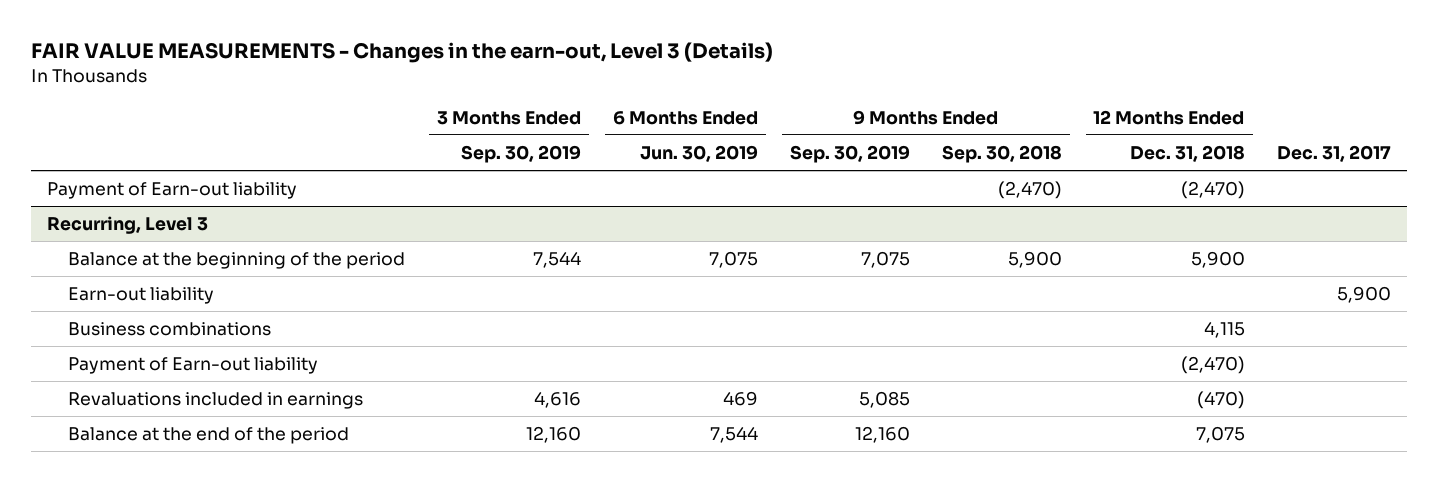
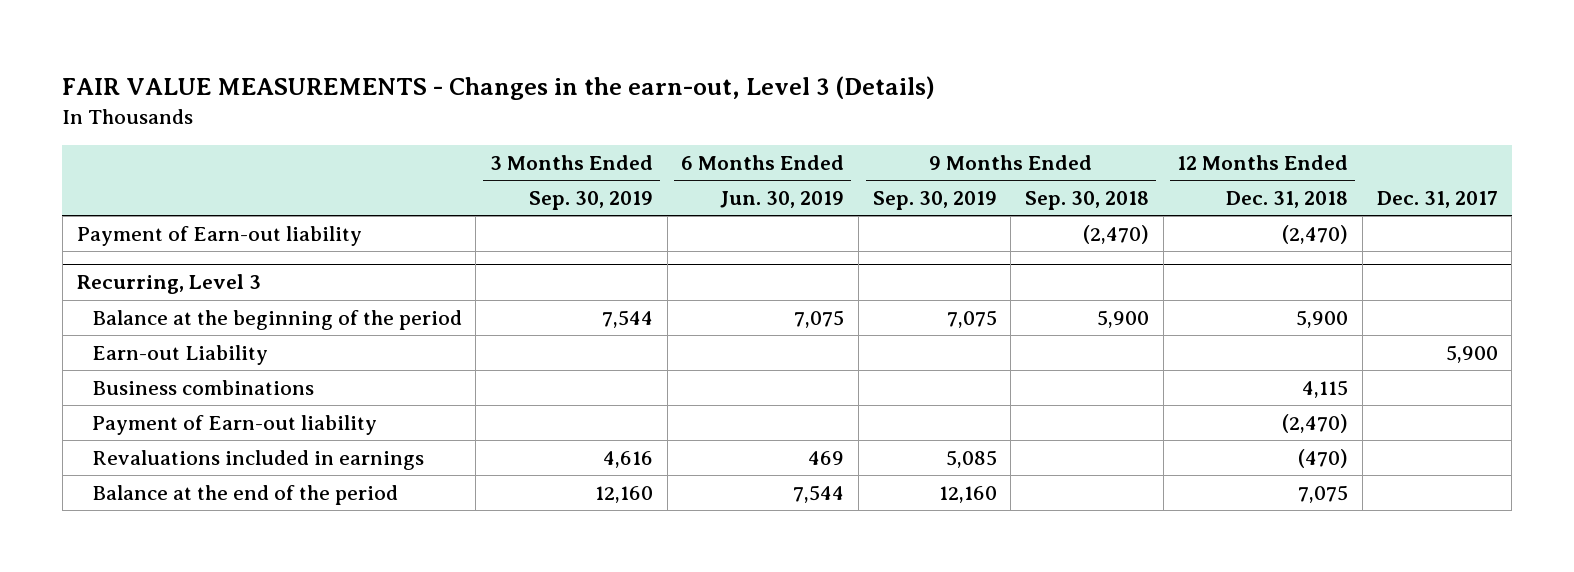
@ Recurring, Level 3
- Earn-out liability | | | | | | 5,900
+ Earn-out Liability | | | | | | 5,900

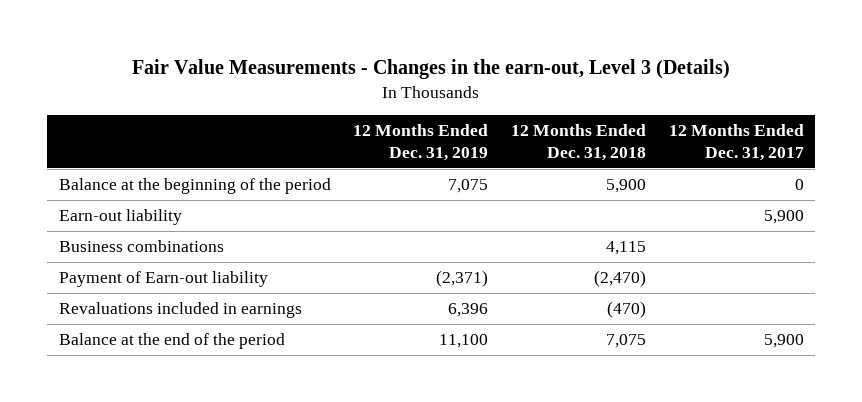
- FAIR VALUE MEASUREMENTS - Changes in the earn-out, Level 3 (Details)
+ Fair Value Measurements - Changes in the earn-out, Level 3 (Details)
- | 3 Months Ended Sep. 30, 2019 | 6 Months Ended Jun. 30, 2019 | 9 Months Ended Sep. 30, 2019 | 9 Months Ended Sep. 30, 2018 | 12 Months Ended Dec. 31, 2018 | Dec. 31, 2017
+ | 12 Months Ended Dec. 31, 2019 | 12 Months Ended Dec. 31, 2018 | 12 Months Ended Dec. 31, 2017
- Payment of Earn-out liability | | | | (2,470) | (2,470) |
- Recurring, Level 3
- Earn-out Liability | | | | | | 5,900
+ Earn-out liability | | | 5,900

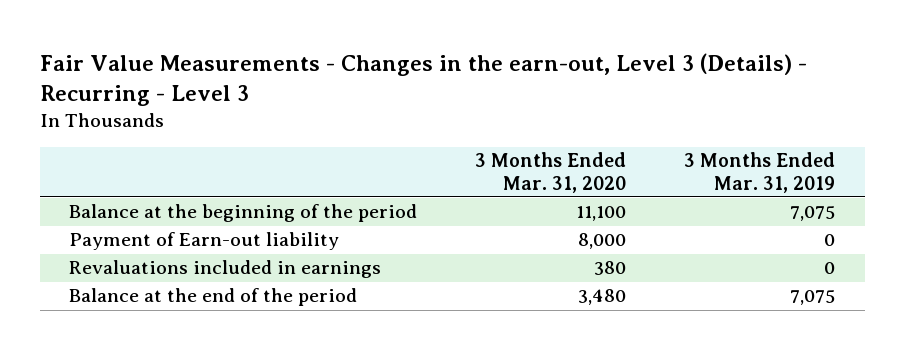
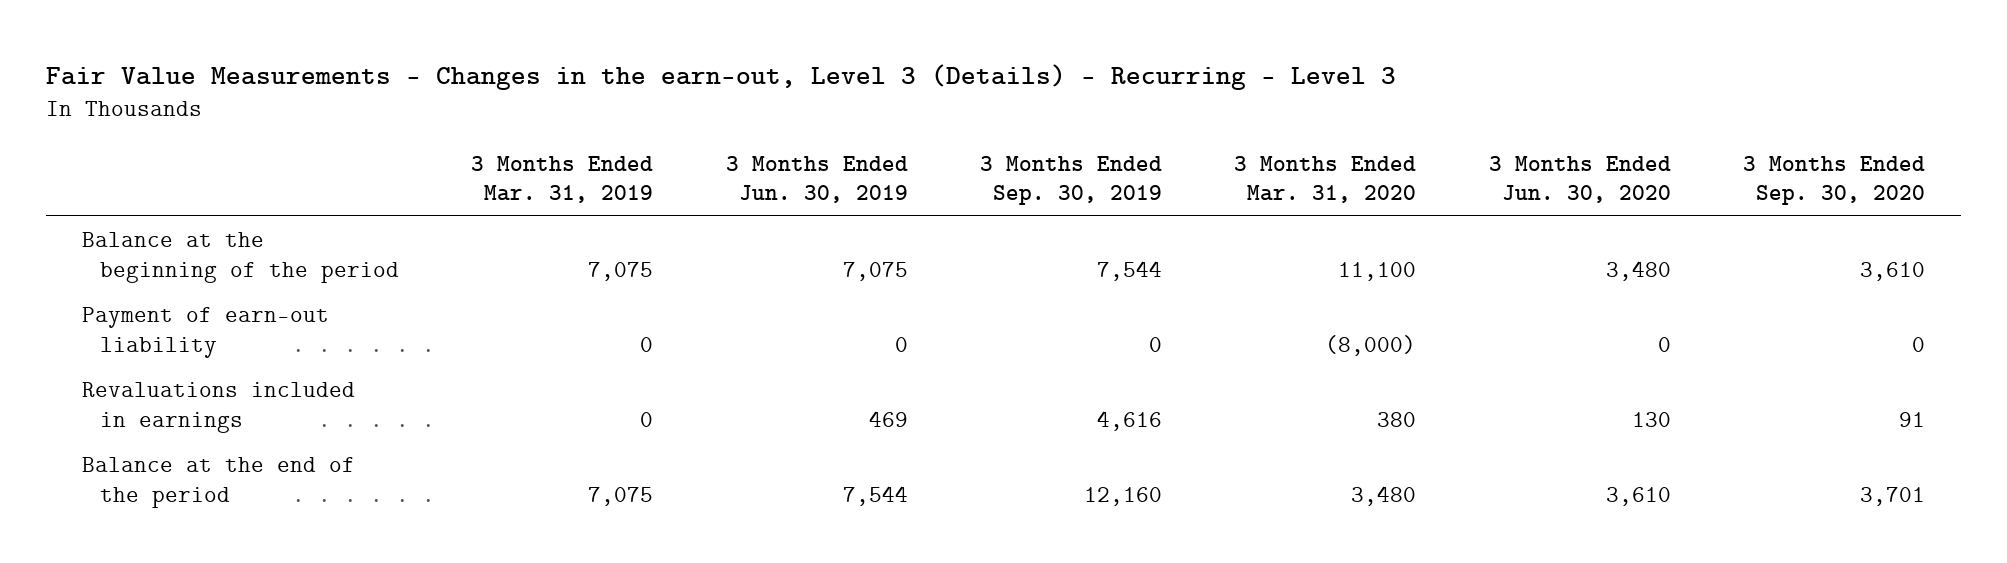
- | 3 Months Ended Mar. 31, 2020 | 3 Months Ended Mar. 31, 2019
+ | 3 Months Ended Mar. 31, 2019 | 3 Months Ended Jun. 30, 2019 | 3 Months Ended Sep. 30, 2019 | 3 Months Ended Mar. 31, 2020 | 3 Months Ended Jun. 30, 2020 | 3 Months Ended Sep. 30, 2020
- Payment of Earn-out liability | 8,000 | 0
+ Payment of earn-out liability | 0 | 0 | 0 | (8,000) | 0 | 0

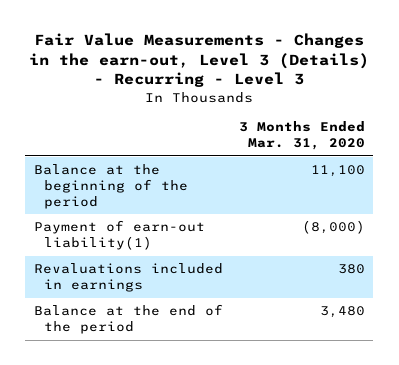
- | 3 Months Ended Mar. 31, 2019 | 3 Months Ended Jun. 30, 2019 | 3 Months Ended Sep. 30, 2019 | 3 Months Ended Mar. 31, 2020 | 3 Months Ended Jun. 30, 2020 | 3 Months Ended Sep. 30, 2020
+ | 3 Months Ended Mar. 31, 2020
- Payment of earn-out liability | 0 | 0 | 0 | (8,000) | 0 | 0
+ Payment of earn-out liability(1) | (8,000)

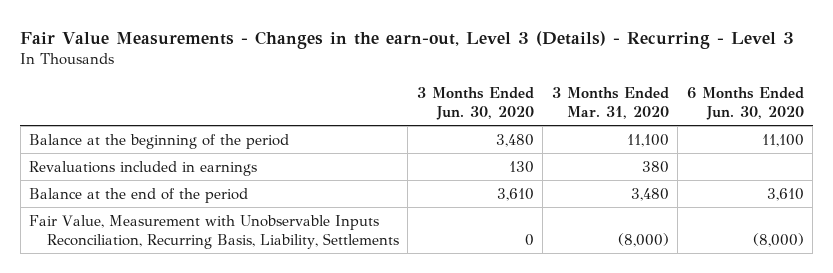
- | 3 Months Ended Mar. 31, 2020
+ | 3 Months Ended Jun. 30, 2020 | 3 Months Ended Mar. 31, 2020 | 6 Months Ended Jun. 30, 2020
- Payment of earn-out liability(1) | (8,000)
+ Fair Value, Measurement with Unobservable Inputs Reconciliation, Recurring Basis, Liability, Settlements | 0 | (8,000) | (8,000)

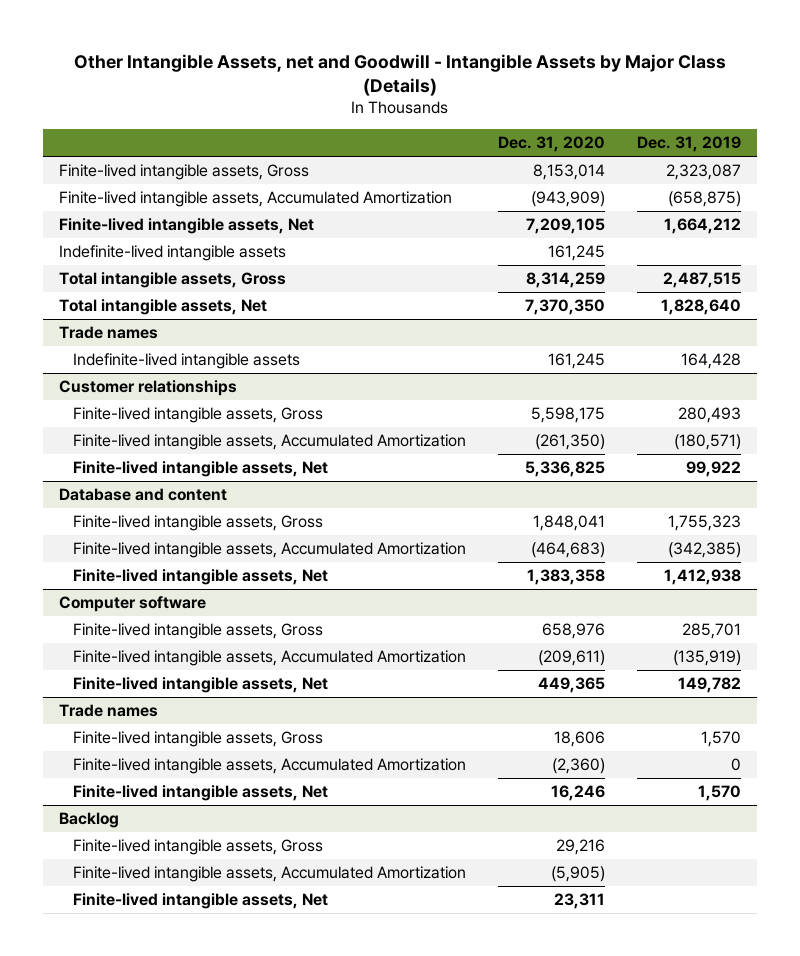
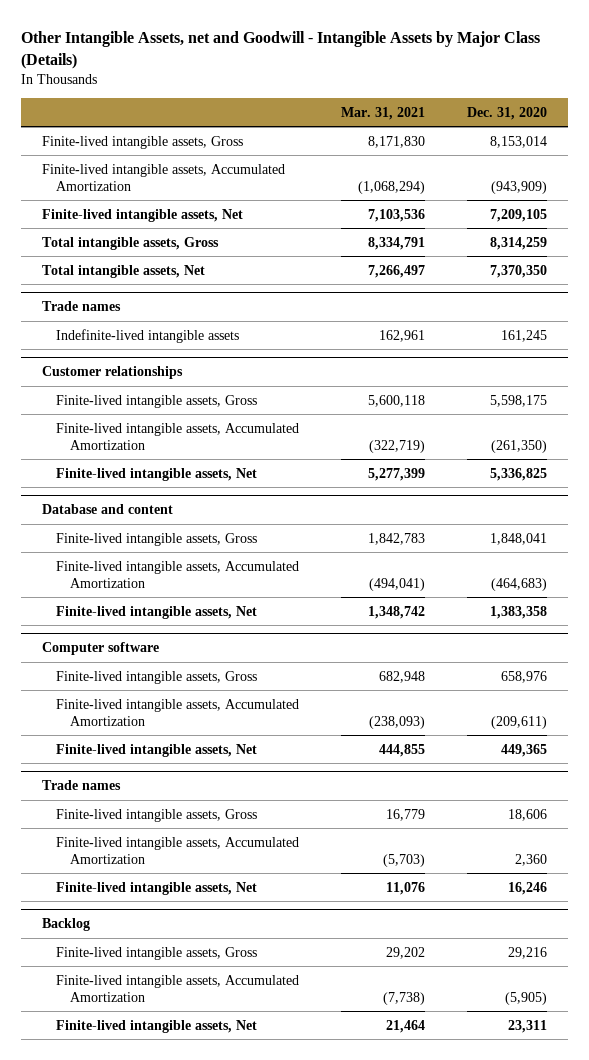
- | Dec. 31, 2020 | Dec. 31, 2019
+ | Mar. 31, 2021 | Dec. 31, 2020
- Indefinite-lived intangible assets | 161,245 |
@ Trade names
- Finite-lived intangible assets, Accumulated Amortization | (2,360) | 0
+ Finite-lived intangible assets, Accumulated Amortization | (5,703) | 2,360

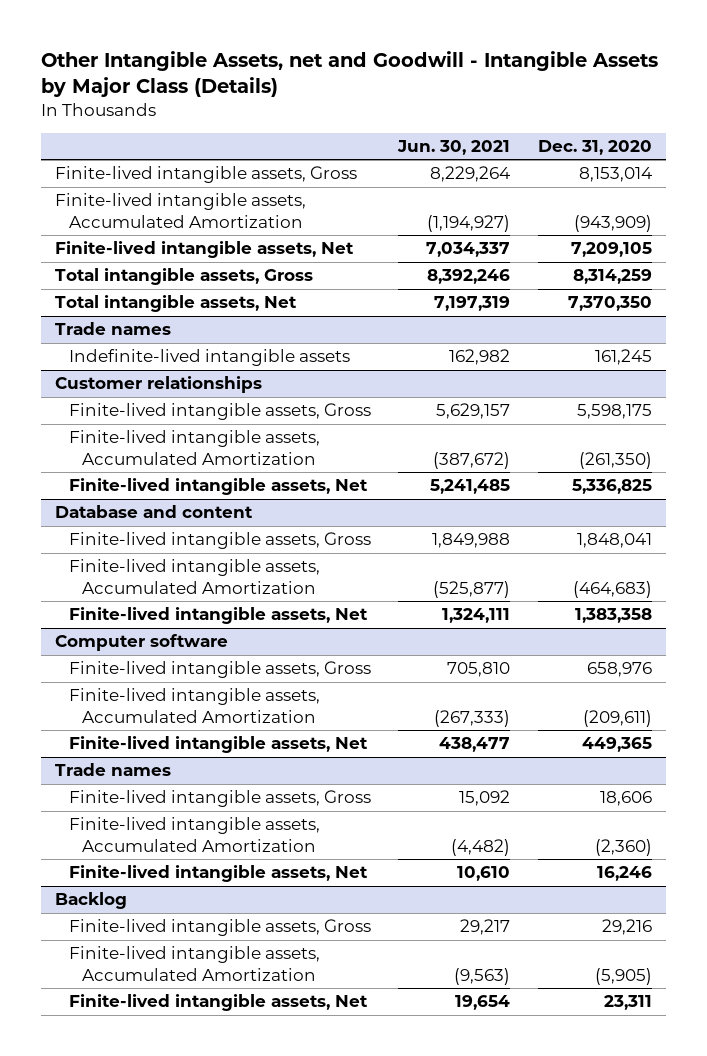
- | Mar. 31, 2021 | Dec. 31, 2020
+ | Jun. 30, 2021 | Dec. 31, 2020
@ Trade names
- Finite-lived intangible assets, Accumulated Amortization | (5,703) | 2,360
+ Finite-lived intangible assets, Accumulated Amortization | (4,482) | (2,360)

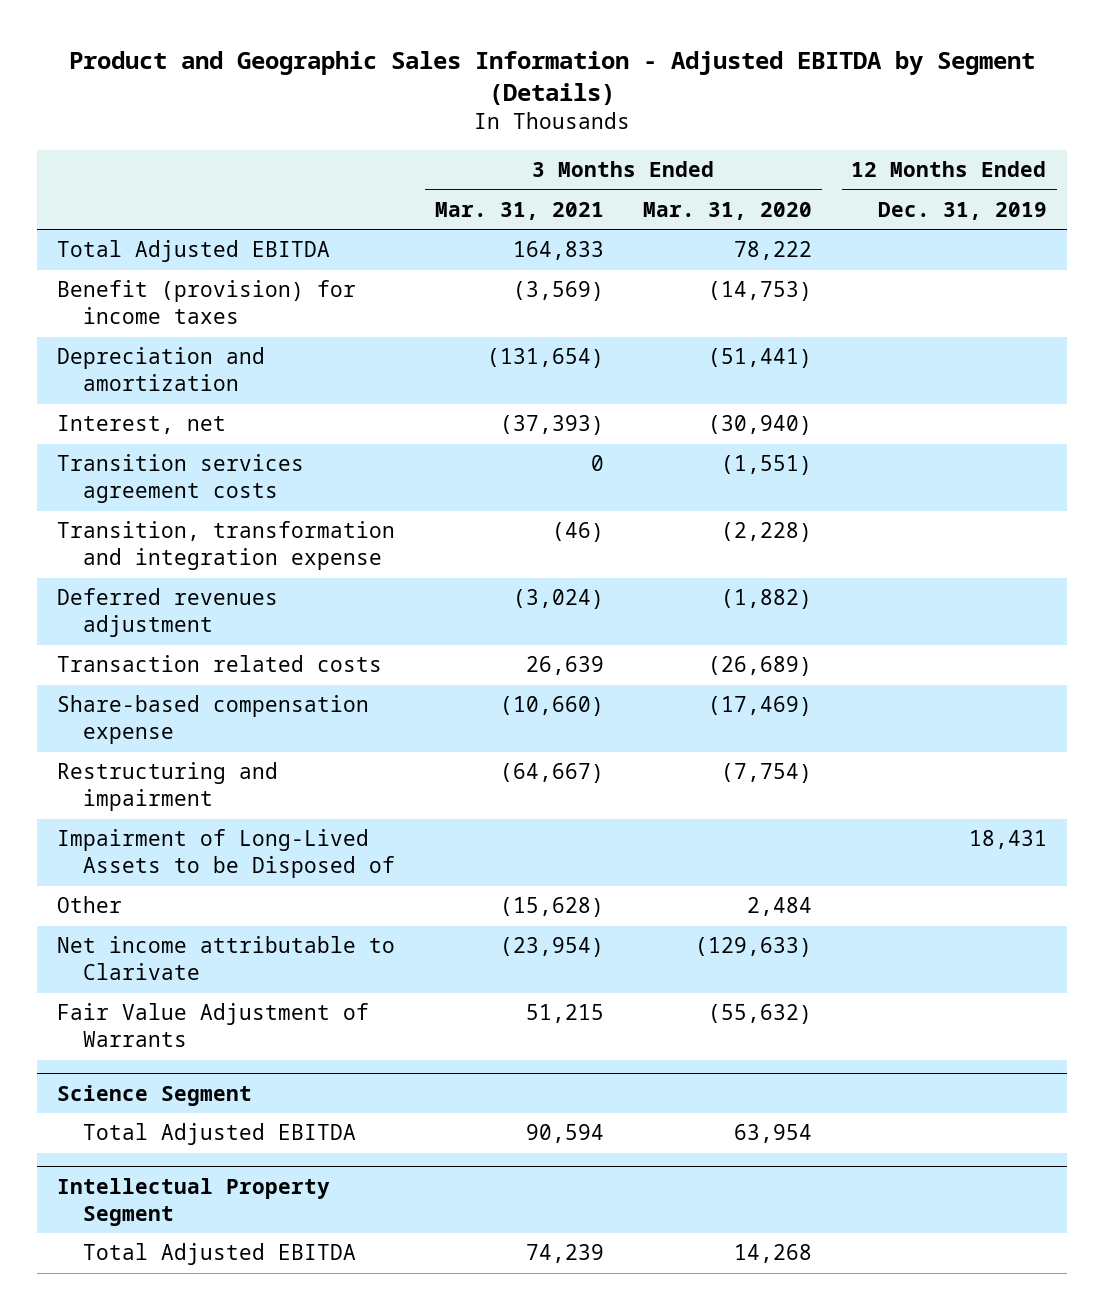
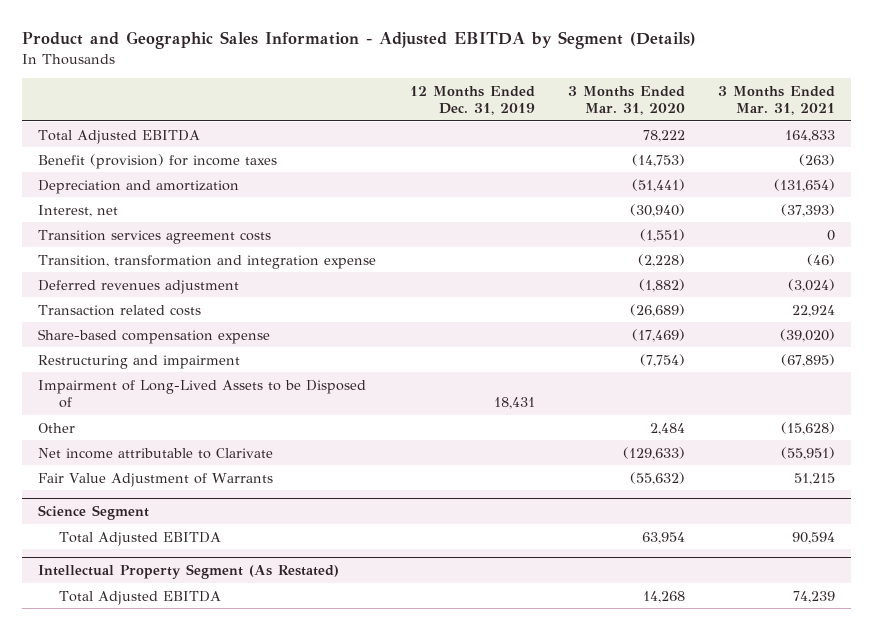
- | 3 Months Ended Mar. 31, 2021 | 3 Months Ended Mar. 31, 2020 | 12 Months Ended Dec. 31, 2019
+ | 12 Months Ended Dec. 31, 2019 | 3 Months Ended Mar. 31, 2020 | 3 Months Ended Mar. 31, 2021
- Benefit (provision) for income taxes | (3,569) | (14,753) |
+ Benefit (provision) for income taxes | | (14,753) | (263)
- Transaction related costs | 26,639 | (26,689) |
- Share-based compensation expense | (10,660) | (17,469) |
- Restructuring and impairment | (64,667) | (7,754) |
+ Transaction related costs | | (26,689) | 22,924
+ Share-based compensation expense | | (17,469) | (39,020)
+ Restructuring and impairment | | (7,754) | (67,895)
- Net income attributable to Clarivate | (23,954) | (129,633) |
+ Net income attributable to Clarivate | | (129,633) | (55,951)
- Intellectual Property Segment
+ Intellectual Property Segment (As Restated)

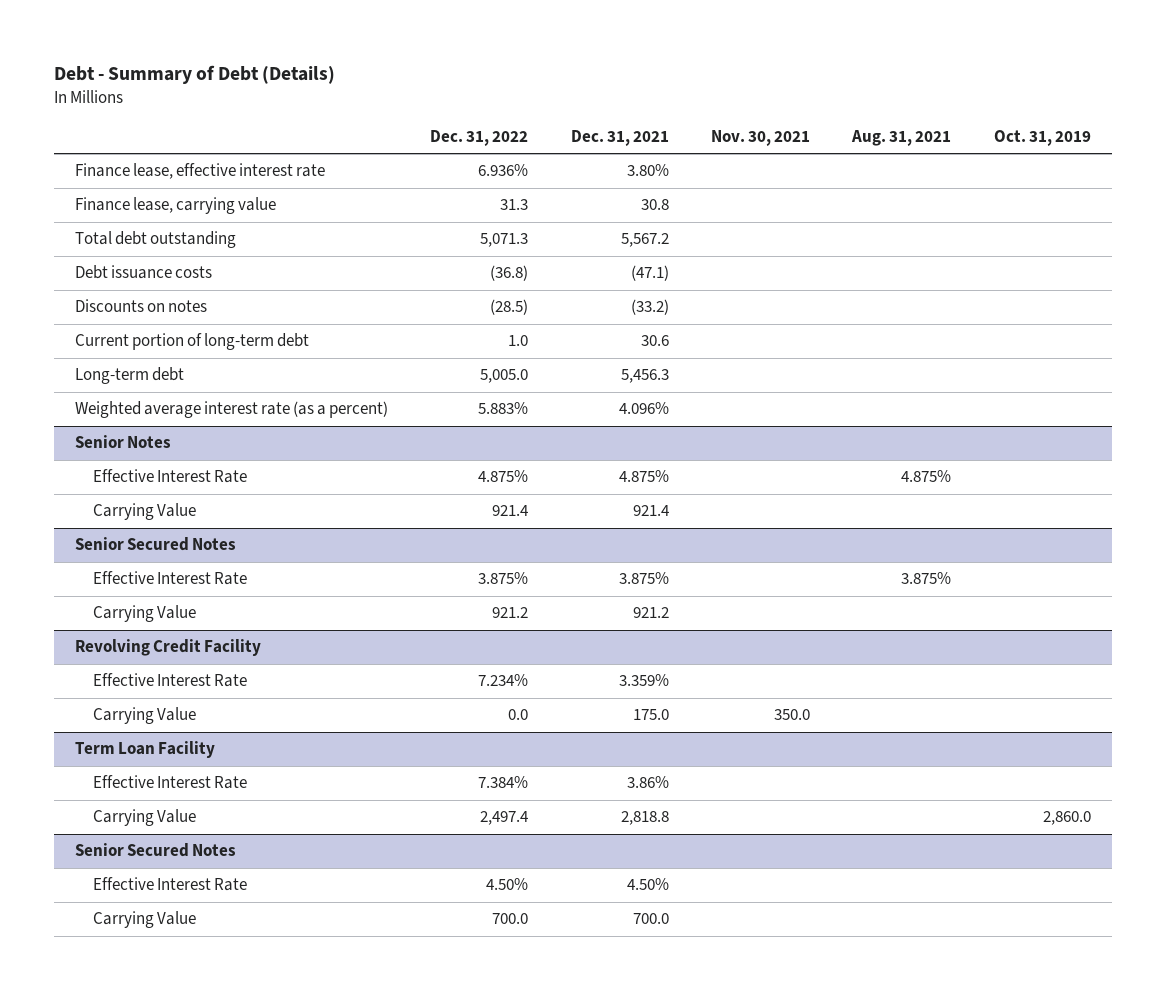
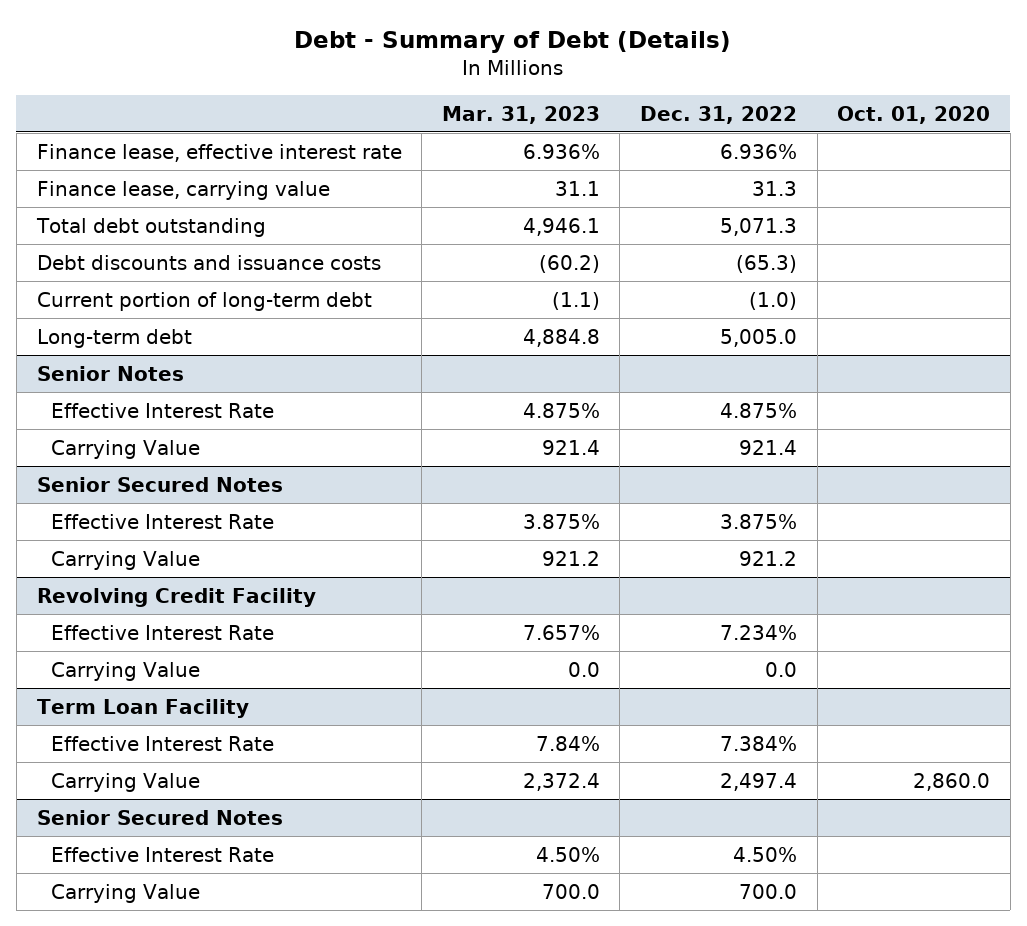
- | Dec. 31, 2022 | Dec. 31, 2021 | Nov. 30, 2021 | Aug. 31, 2021 | Oct. 31, 2019
+ | Mar. 31, 2023 | Dec. 31, 2022 | Oct. 01, 2020
- Debt issuance costs | (36.8) | (47.1) | | |
- Discounts on notes | (28.5) | (33.2) | | |
- Current portion of long-term debt | 1.0 | 30.6 | | |
+ Debt discounts and issuance costs | (60.2) | (65.3) |
+ Current portion of long-term debt | (1.1) | (1.0) |
- Weighted average interest rate (as a percent) | 5.883% | 4.096% | | |

